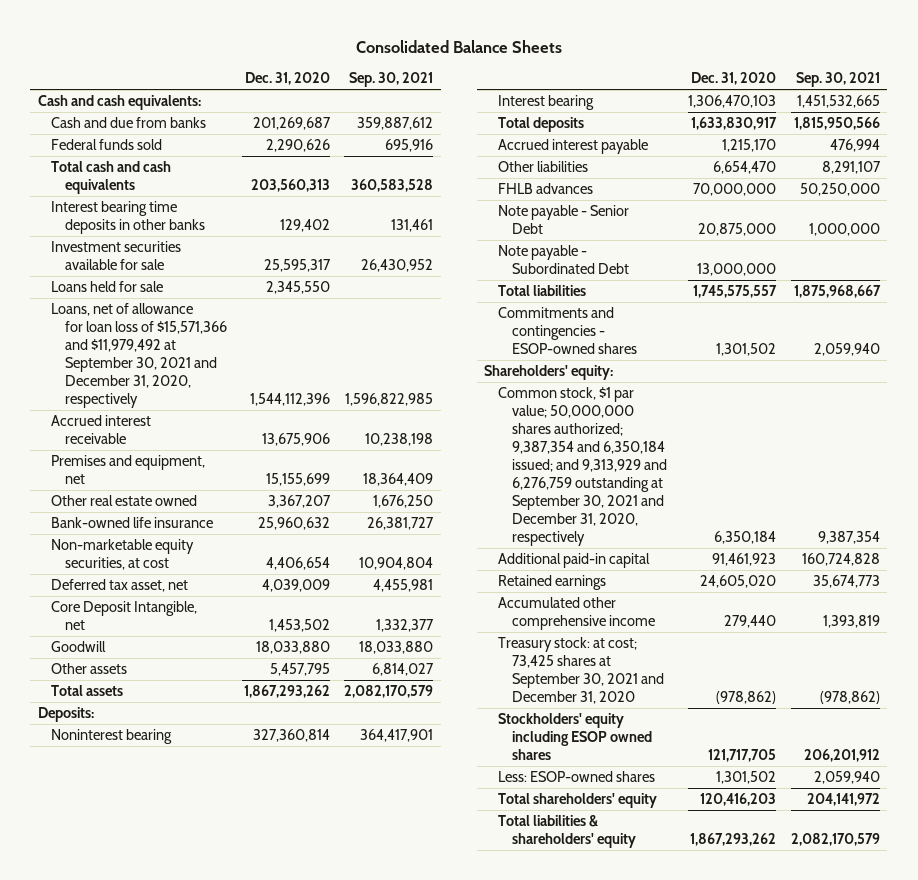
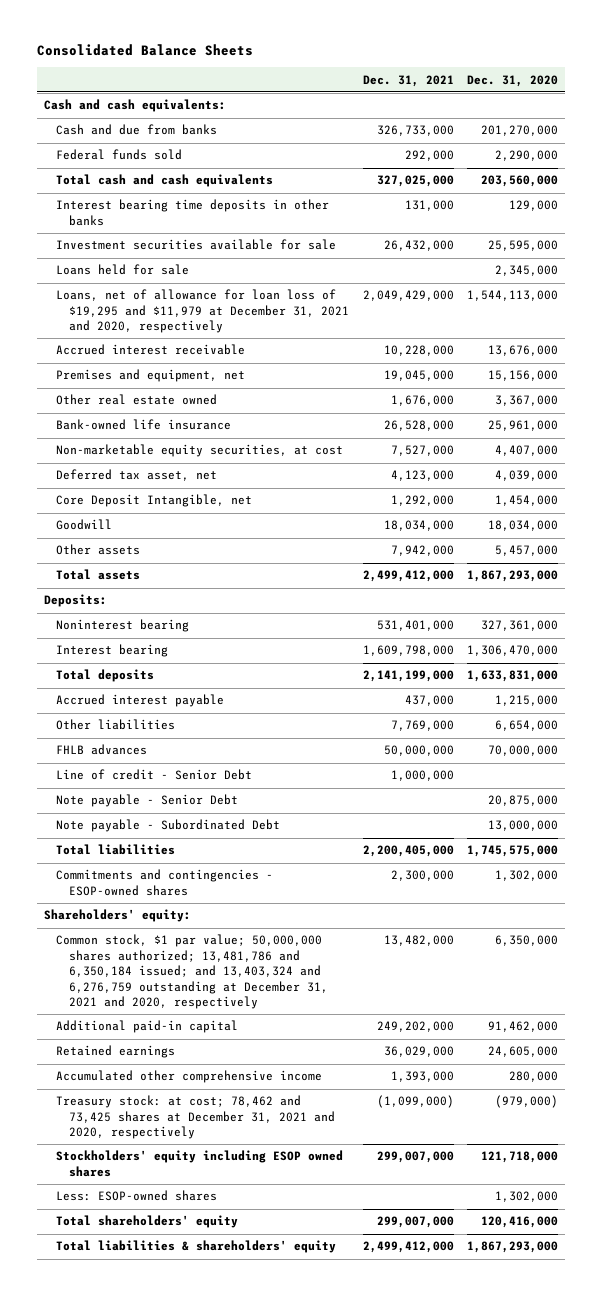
- | Dec. 31, 2020 | Sep. 30, 2021
+ | Dec. 31, 2021 | Dec. 31, 2020
- Cash and due from banks | 201,269,687 | 359,887,612
- Federal funds sold | 2,290,626 | 695,916
- Total cash and cash equivalents | 203,560,313 | 360,583,528
- Interest bearing time deposits in other banks | 129,402 | 131,461
- Investment securities available for sale | 25,595,317 | 26,430,952
- Loans held for sale | 2,345,550 |
- Loans, net of allowance for loan loss of $15,571,366 and $11,979,492 at September 30, 2021 and December 31, 2020, respectively | 1,544,112,396 | 1,596,822,985
- Accrued interest receivable | 13,675,906 | 10,238,198
- Premises and equipment, net | 15,155,699 | 18,364,409
- Other real estate owned | 3,367,207 | 1,676,250
- Bank-owned life insurance | 25,960,632 | 26,381,727
- Non-marketable equity securities, at cost | 4,406,654 | 10,904,804
- Deferred tax asset, net | 4,039,009 | 4,455,981
- Core Deposit Intangible, net | 1,453,502 | 1,332,377
- Goodwill | 18,033,880 | 18,033,880
- Other assets | 5,457,795 | 6,814,027
- Total assets | 1,867,293,262 | 2,082,170,579
+ Cash and due from banks | 326,733,000 | 201,270,000
+ Federal funds sold | 292,000 | 2,290,000
+ Total cash and cash equivalents | 327,025,000 | 203,560,000
+ Interest bearing time deposits in other banks | 131,000 | 129,000
+ Investment securities available for sale | 26,432,000 | 25,595,000
+ Loans held for sale | | 2,345,000
+ Loans, net of allowance for loan loss of $19,295 and $11,979 at December 31, 2021 and 2020, respectively | 2,049,429,000 | 1,544,113,000
+ Accrued interest receivable | 10,228,000 | 13,676,000
+ Premises and equipment, net | 19,045,000 | 15,156,000
+ Other real estate owned | 1,676,000 | 3,367,000
+ Bank-owned life insurance | 26,528,000 | 25,961,000
+ Non-marketable equity securities, at cost | 7,527,000 | 4,407,000
+ Deferred tax asset, net | 4,123,000 | 4,039,000
+ Core Deposit Intangible, net | 1,292,000 | 1,454,000
+ Goodwill | 18,034,000 | 18,034,000
+ Other assets | 7,942,000 | 5,457,000
+ Total assets | 2,499,412,000 | 1,867,293,000
- Noninterest bearing | 327,360,814 | 364,417,901
- Interest bearing | 1,306,470,103 | 1,451,532,665
- Total deposits | 1,633,830,917 | 1,815,950,566
- Accrued interest payable | 1,215,170 | 476,994
- Other liabilities | 6,654,470 | 8,291,107
+ Noninterest bearing | 531,401,000 | 327,361,000
+ Interest bearing | 1,609,798,000 | 1,306,470,000
+ Total deposits | 2,141,199,000 | 1,633,831,000
+ Accrued interest payable | 437,000 | 1,215,000
+ Other liabilities | 7,769,000 | 6,654,000
+ Line of credit - Senior Debt | 1,000,000 |
- Total liabilities | 1,745,575,557 | 1,875,968,667
- Commitments and contingencies - ESOP-owned shares | 1,301,502 | 2,059,940
+ Total liabilities | 2,200,405,000 | 1,745,575,000
+ Commitments and contingencies - ESOP-owned shares | 2,300,000 | 1,302,000
- Common stock, $1 par value; 50,000,000 shares authorized; 9,387,354 and 6,350,184 issued; and 9,313,929 and 6,276,759 outstanding at September 30, 2021 and December 31, 2020, respectively | 6,350,184 | 9,387,354
- Additional paid-in capital | 91,461,923 | 160,724,828
- Retained earnings | 24,605,020 | 35,674,773
- Accumulated other comprehensive income | 279,440 | 1,393,819
- Treasury stock: at cost; 73,425 shares at September 30, 2021 and December 31, 2020 | (978,862) | (978,862)
- Stockholders' equity including ESOP owned shares | 121,717,705 | 206,201,912
- Less: ESOP-owned shares | 1,301,502 | 2,059,940
- Total shareholders' equity | 120,416,203 | 204,141,972
- Total liabilities & shareholders' equity | 1,867,293,262 | 2,082,170,579
+ Common stock, $1 par value; 50,000,000 shares authorized; 13,481,786 and 6,350,184 issued; and 13,403,324 and 6,276,759 outstanding at December 31, 2021 and 2020, respectively | 13,482,000 | 6,350,000
+ Additional paid-in capital | 249,202,000 | 91,462,000
+ Retained earnings | 36,029,000 | 24,605,000
+ Accumulated other comprehensive income | 1,393,000 | 280,000
+ Treasury stock: at cost; 78,462 and 73,425 shares at December 31, 2021 and 2020, respectively | (1,099,000) | (979,000)
+ Stockholders' equity including ESOP owned shares | 299,007,000 | 121,718,000
+ Less: ESOP-owned shares | | 1,302,000
+ Total shareholders' equity | 299,007,000 | 120,416,000
+ Total liabilities & shareholders' equity | 2,499,412,000 | 1,867,293,000

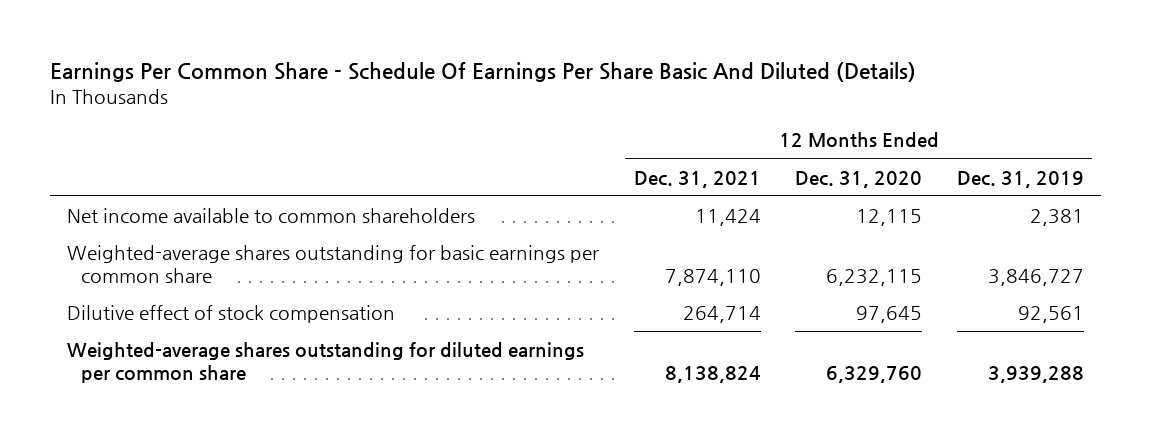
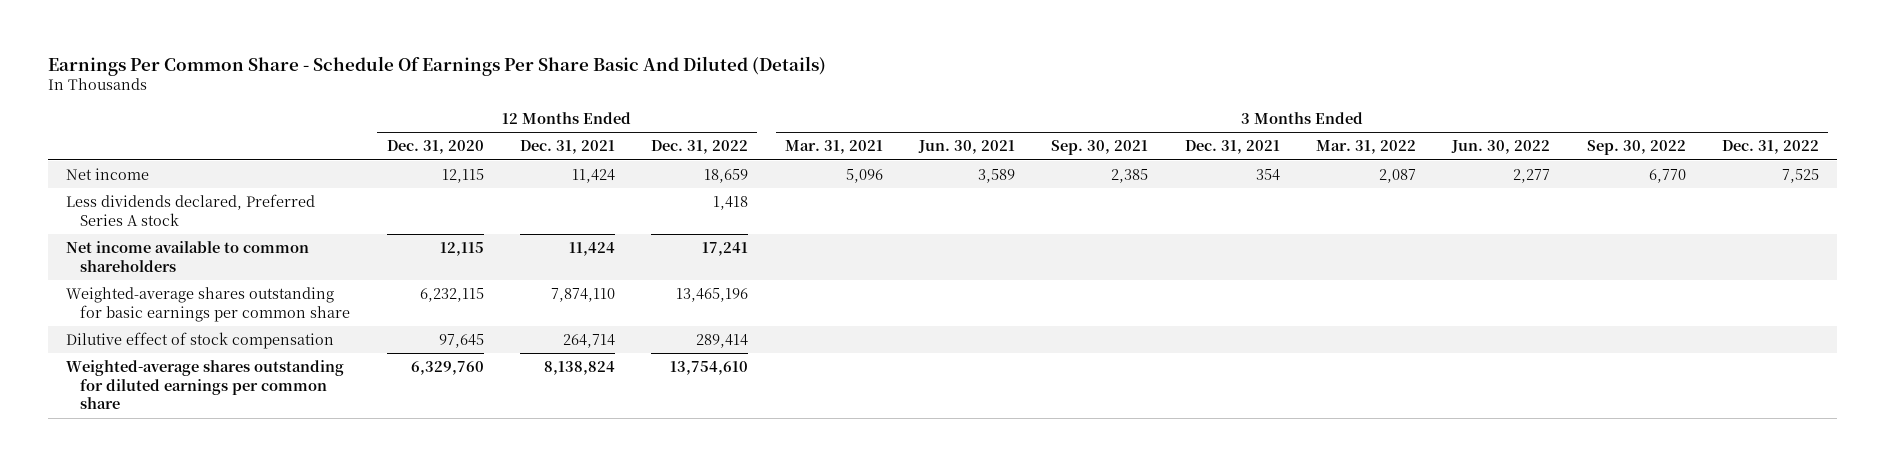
- | 12 Months Ended Dec. 31, 2021 | 12 Months Ended Dec. 31, 2020 | 12 Months Ended Dec. 31, 2019
+ | 12 Months Ended Dec. 31, 2020 | 12 Months Ended Dec. 31, 2021 | 12 Months Ended Dec. 31, 2022 | 3 Months Ended Mar. 31, 2021 | 3 Months Ended Jun. 30, 2021 | 3 Months Ended Sep. 30, 2021 | 3 Months Ended Dec. 31, 2021 | 3 Months Ended Mar. 31, 2022 | 3 Months Ended Jun. 30, 2022 | 3 Months Ended Sep. 30, 2022 | 3 Months Ended Dec. 31, 2022
+ Net income | 12,115 | 11,424 | 18,659 | 5,096 | 3,589 | 2,385 | 354 | 2,087 | 2,277 | 6,770 | 7,525
+ Less dividends declared, Preferred Series A stock | | | 1,418 | | | | | | | |

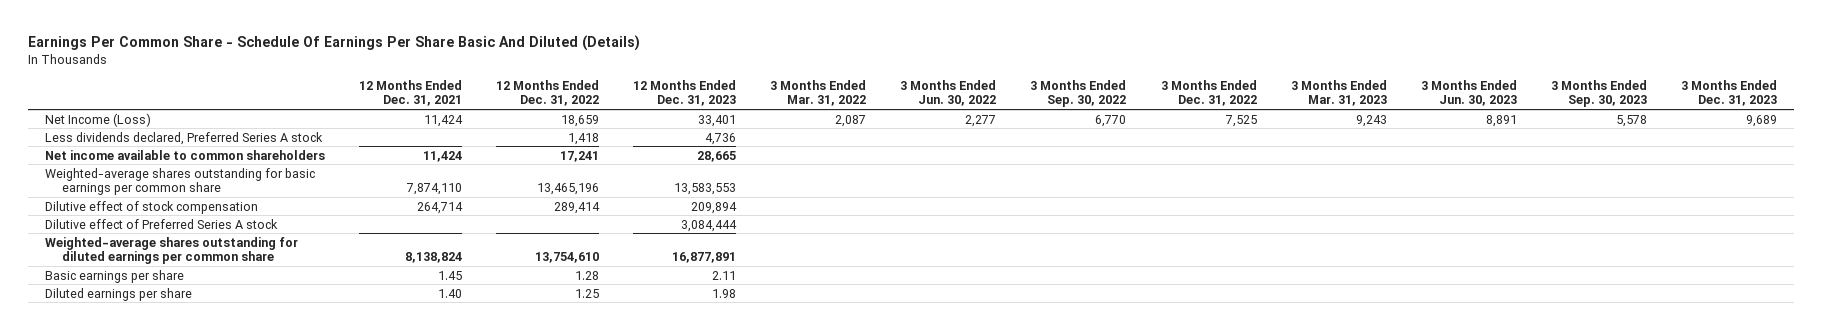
- | 12 Months Ended Dec. 31, 2020 | 12 Months Ended Dec. 31, 2021 | 12 Months Ended Dec. 31, 2022 | 3 Months Ended Mar. 31, 2021 | 3 Months Ended Jun. 30, 2021 | 3 Months Ended Sep. 30, 2021 | 3 Months Ended Dec. 31, 2021 | 3 Months Ended Mar. 31, 2022 | 3 Months Ended Jun. 30, 2022 | 3 Months Ended Sep. 30, 2022 | 3 Months Ended Dec. 31, 2022
+ | 12 Months Ended Dec. 31, 2021 | 12 Months Ended Dec. 31, 2022 | 12 Months Ended Dec. 31, 2023 | 3 Months Ended Mar. 31, 2022 | 3 Months Ended Jun. 30, 2022 | 3 Months Ended Sep. 30, 2022 | 3 Months Ended Dec. 31, 2022 | 3 Months Ended Mar. 31, 2023 | 3 Months Ended Jun. 30, 2023 | 3 Months Ended Sep. 30, 2023 | 3 Months Ended Dec. 31, 2023
- Net income | 12,115 | 11,424 | 18,659 | 5,096 | 3,589 | 2,385 | 354 | 2,087 | 2,277 | 6,770 | 7,525
+ Net Income (Loss) | 11,424 | 18,659 | 33,401 | 2,087 | 2,277 | 6,770 | 7,525 | 9,243 | 8,891 | 5,578 | 9,689
+ Dilutive effect of Preferred Series A stock | | | 3,084,444 | | | | | | | |
+ Basic earnings per share | 1.45 | 1.28 | 2.11 | | | | | | | |
+ Diluted earnings per share | 1.40 | 1.25 | 1.98 | | | | | | | |

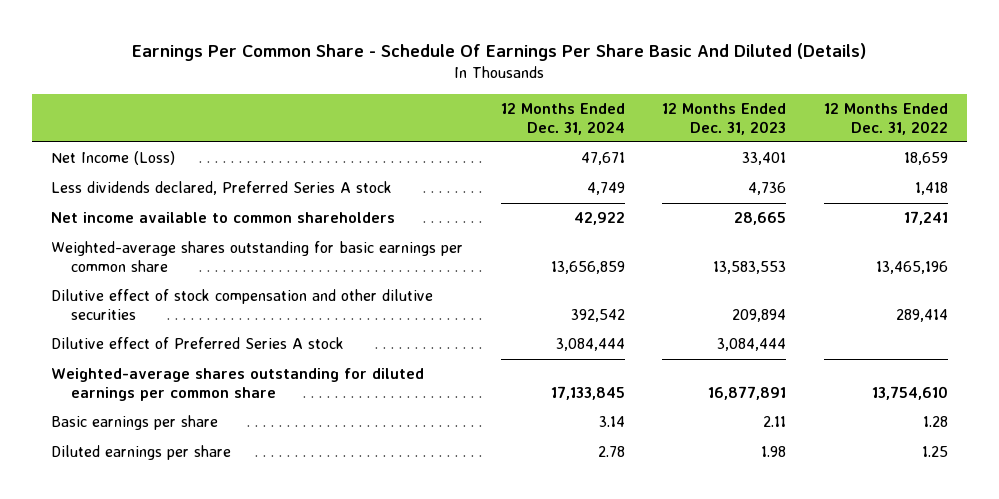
- | 12 Months Ended Dec. 31, 2021 | 12 Months Ended Dec. 31, 2022 | 12 Months Ended Dec. 31, 2023 | 3 Months Ended Mar. 31, 2022 | 3 Months Ended Jun. 30, 2022 | 3 Months Ended Sep. 30, 2022 | 3 Months Ended Dec. 31, 2022 | 3 Months Ended Mar. 31, 2023 | 3 Months Ended Jun. 30, 2023 | 3 Months Ended Sep. 30, 2023 | 3 Months Ended Dec. 31, 2023
+ | 12 Months Ended Dec. 31, 2024 | 12 Months Ended Dec. 31, 2023 | 12 Months Ended Dec. 31, 2022
- Dilutive effect of stock compensation | 264,714 | 289,414 | 209,894 | | | | | | | |
+ Dilutive effect of stock compensation and other dilutive securities | 392,542 | 209,894 | 289,414

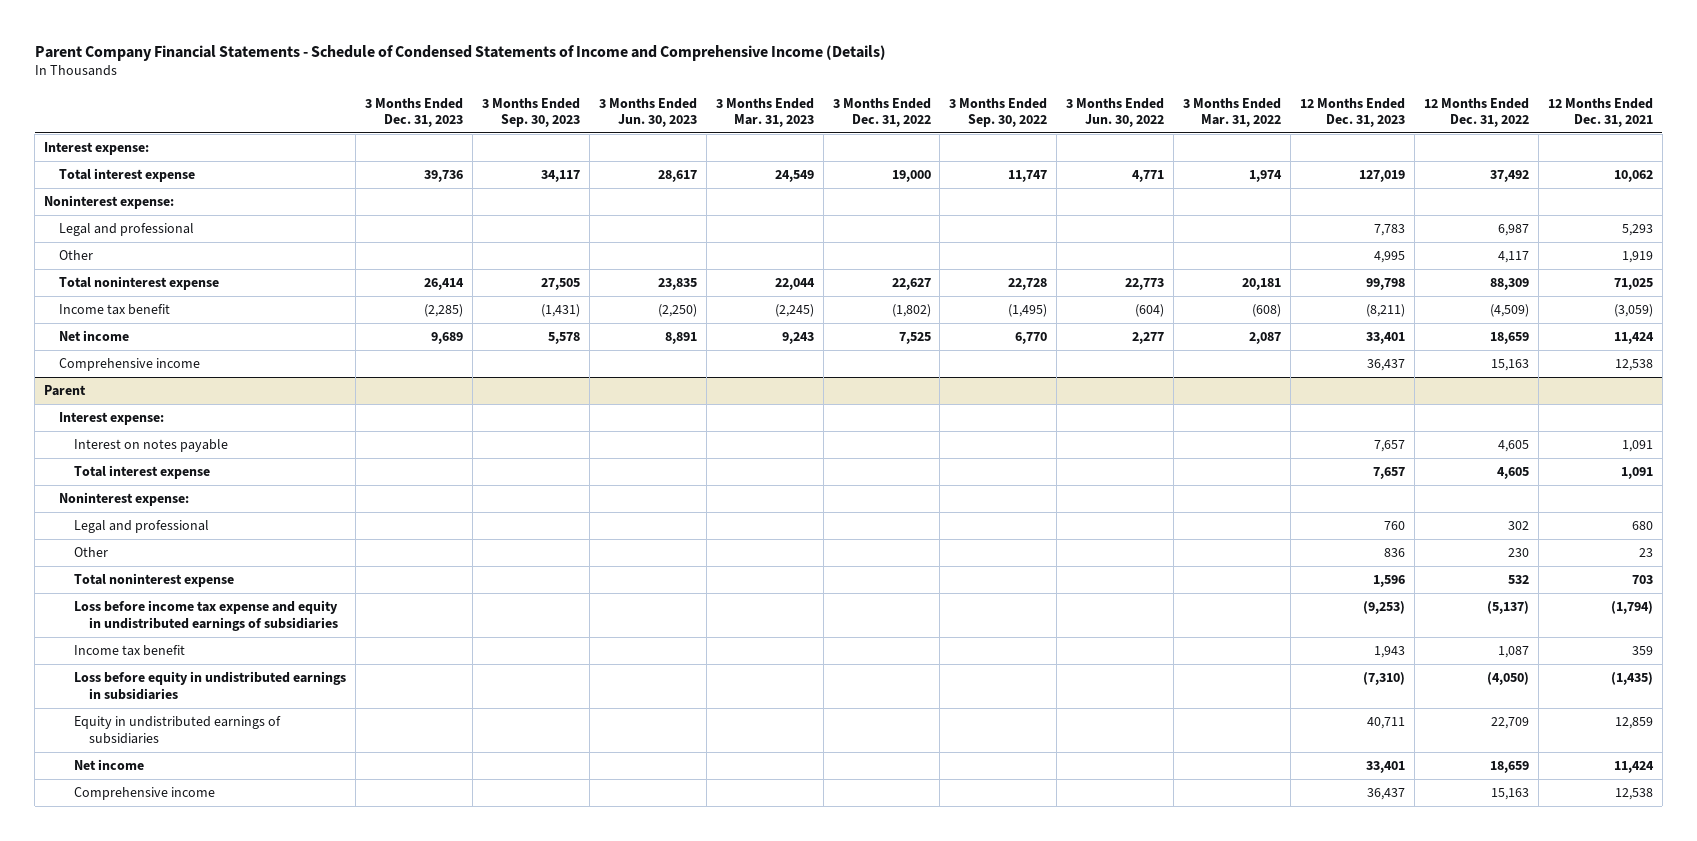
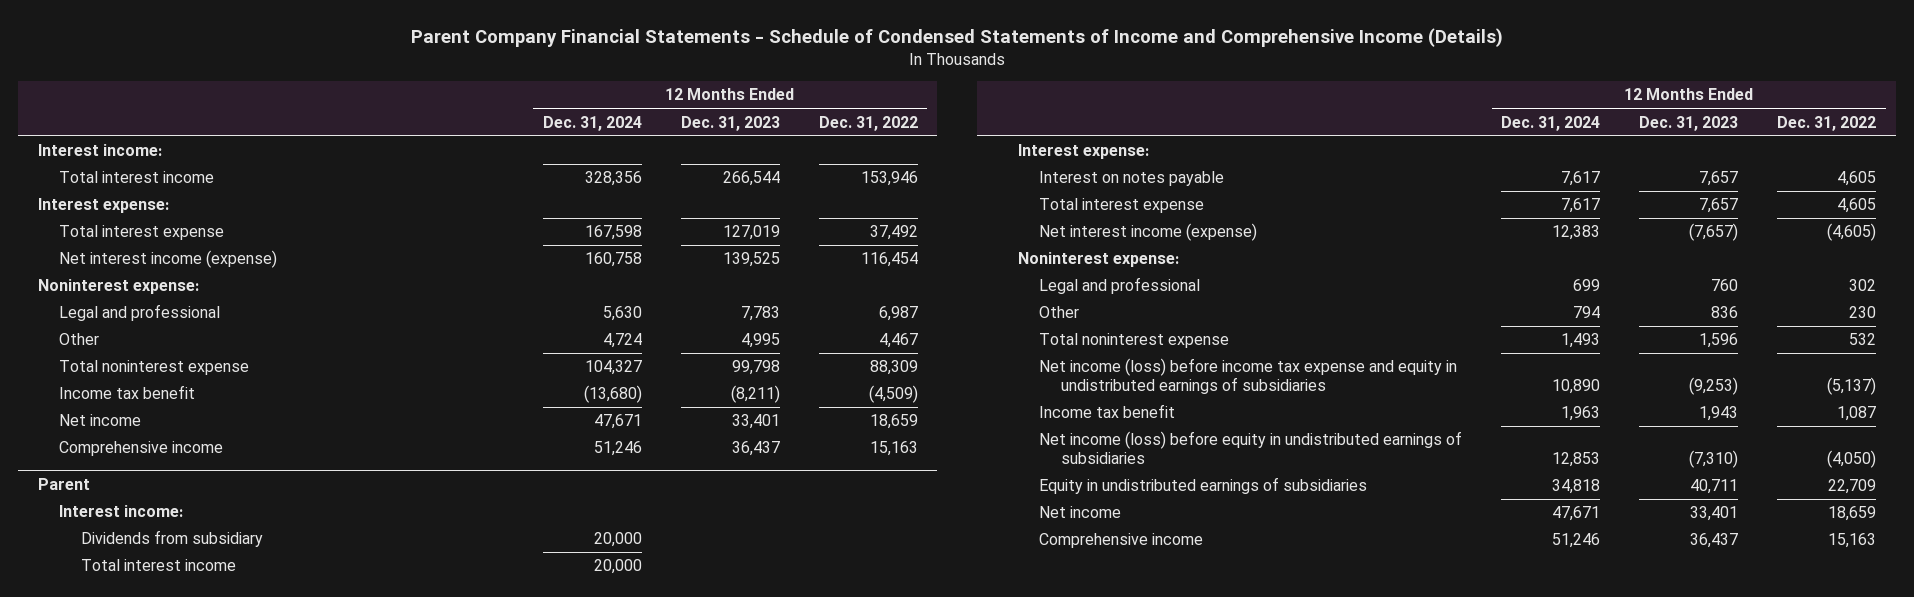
- | 3 Months Ended Dec. 31, 2023 | 3 Months Ended Sep. 30, 2023 | 3 Months Ended Jun. 30, 2023 | 3 Months Ended Mar. 31, 2023 | 3 Months Ended Dec. 31, 2022 | 3 Months Ended Sep. 30, 2022 | 3 Months Ended Jun. 30, 2022 | 3 Months Ended Mar. 31, 2022 | 12 Months Ended Dec. 31, 2023 | 12 Months Ended Dec. 31, 2022 | 12 Months Ended Dec. 31, 2021
+ | 12 Months Ended Dec. 31, 2024 | 12 Months Ended Dec. 31, 2023 | 12 Months Ended Dec. 31, 2022
+ Interest income:
+ Total interest income | 328,356 | 266,544 | 153,946
+ Net interest income (expense) | 160,758 | 139,525 | 116,454
- Other | | | | | | | | | 4,995 | 4,117 | 1,919
+ Other | 4,724 | 4,995 | 4,467
@ Parent
+ Interest income:
+ Dividends from subsidiary | 20,000 | |
+ Total interest income | 20,000 | |
+ Net interest income (expense) | 12,383 | (7,657) | (4,605)
- Loss before income tax expense and equity in undistributed earnings of subsidiaries | | | | | | | | | (9,253) | (5,137) | (1,794)
+ Net income (loss) before income tax expense and equity in undistributed earnings of subsidiaries | 10,890 | (9,253) | (5,137)
- Loss before equity in undistributed earnings in subsidiaries | | | | | | | | | (7,310) | (4,050) | (1,435)
+ Net income (loss) before equity in undistributed earnings of subsidiaries | 12,853 | (7,310) | (4,050)

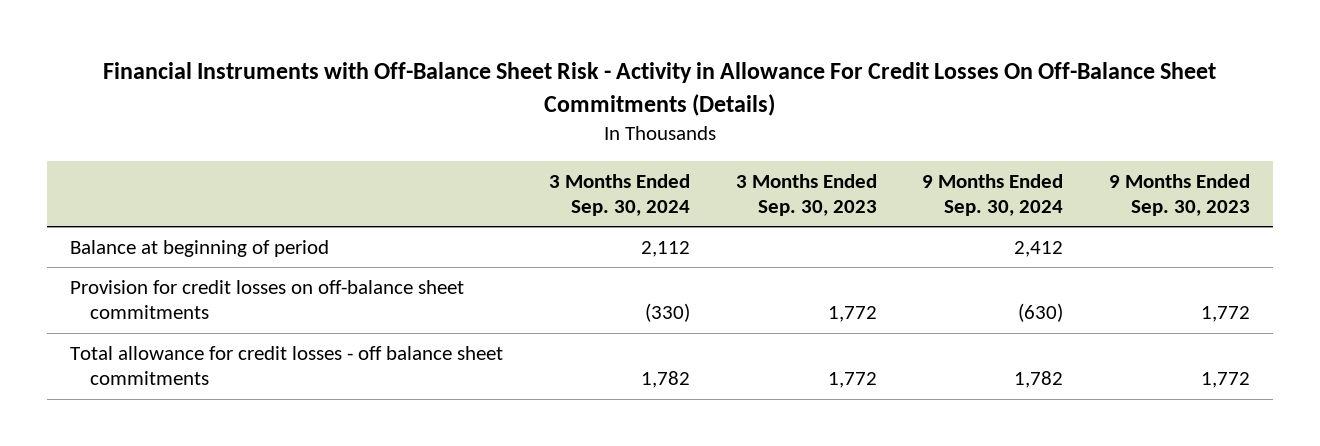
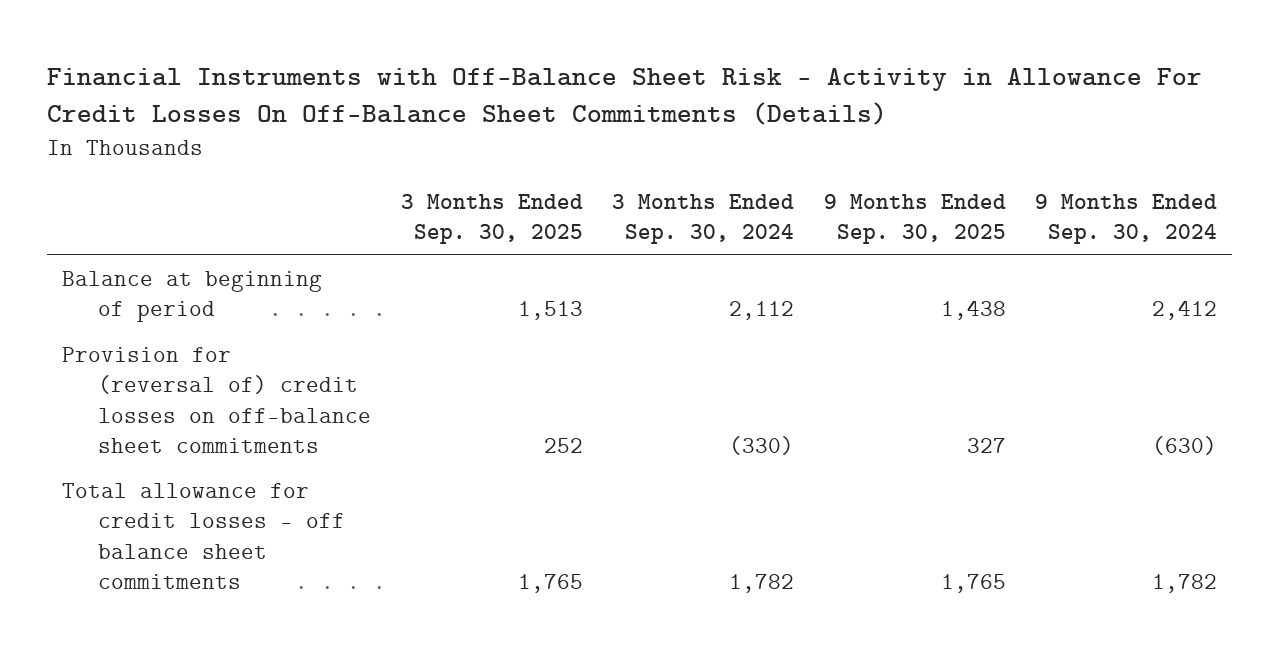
- | 3 Months Ended Sep. 30, 2024 | 3 Months Ended Sep. 30, 2023 | 9 Months Ended Sep. 30, 2024 | 9 Months Ended Sep. 30, 2023
+ | 3 Months Ended Sep. 30, 2025 | 3 Months Ended Sep. 30, 2024 | 9 Months Ended Sep. 30, 2025 | 9 Months Ended Sep. 30, 2024
- Provision for credit losses on off-balance sheet commitments | (330) | 1,772 | (630) | 1,772
+ Provision for (reversal of) credit losses on off-balance sheet commitments | 252 | (330) | 327 | (630)

